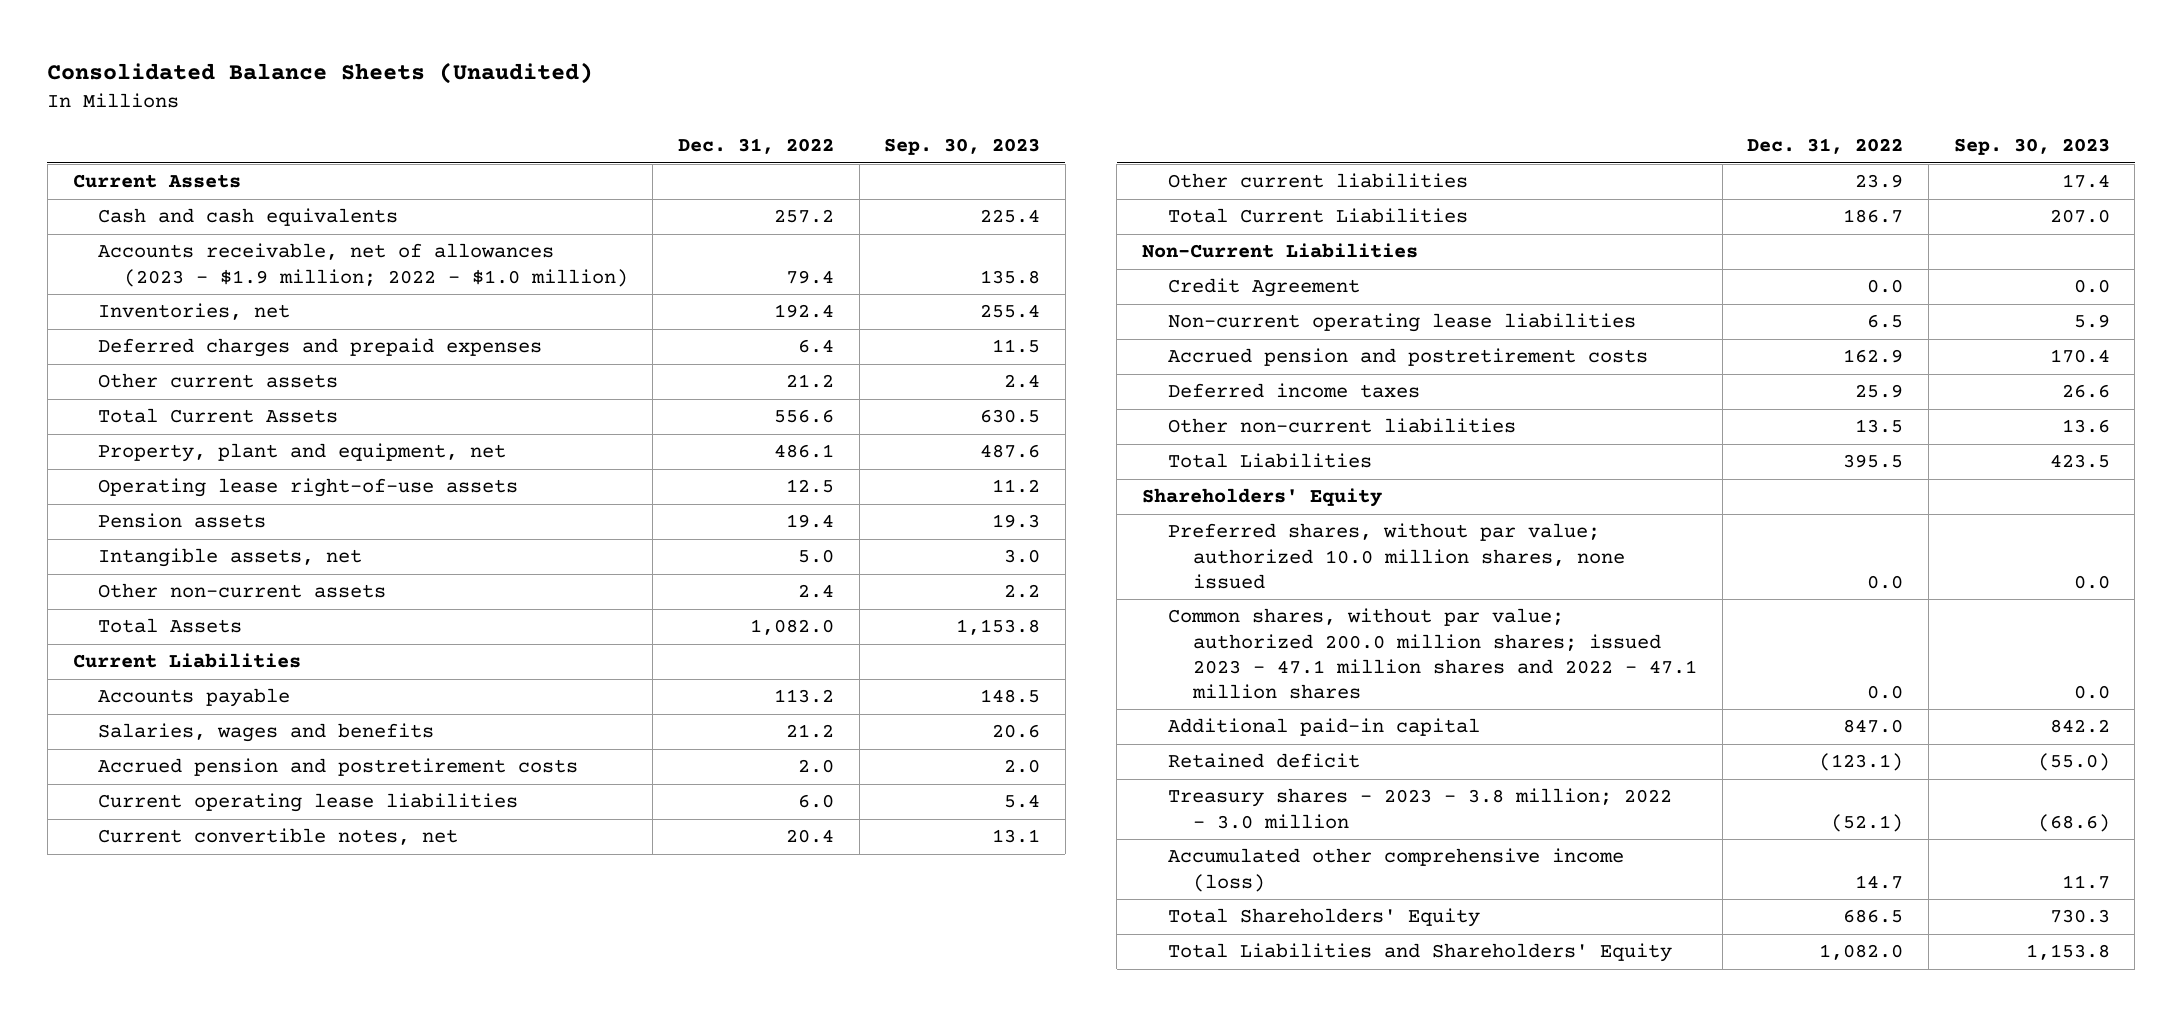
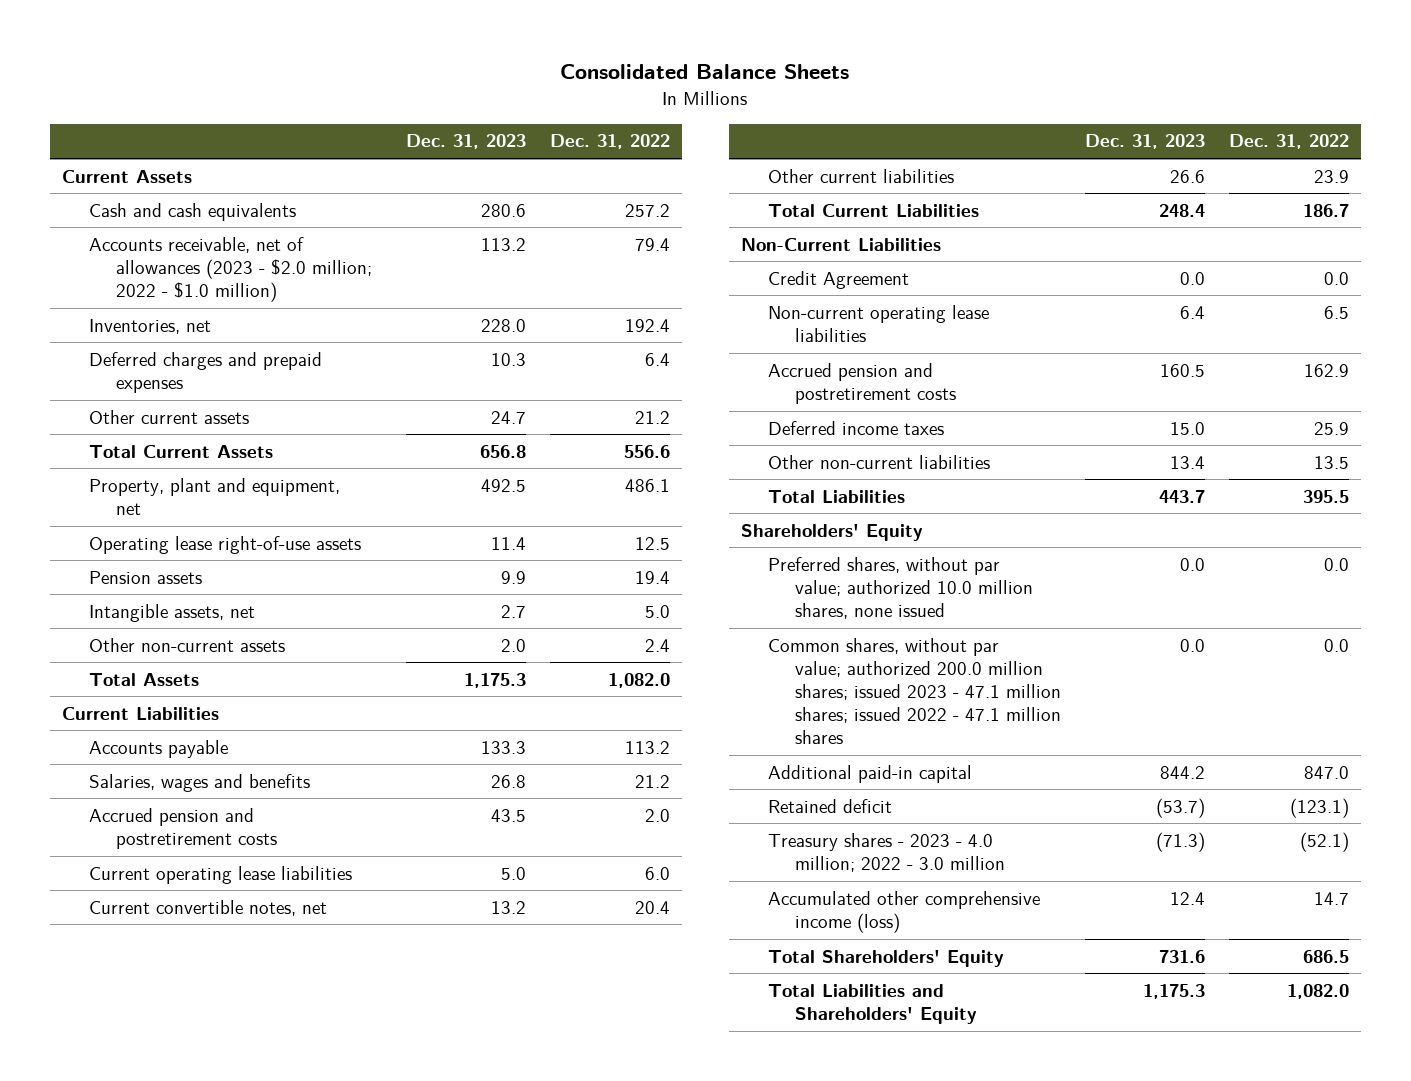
- Consolidated Balance Sheets (Unaudited)
+ Consolidated Balance Sheets
- | Dec. 31, 2022 | Sep. 30, 2023
+ | Dec. 31, 2023 | Dec. 31, 2022
- Accounts receivable, net of allowances (2023 - $1.9 million; 2022 - $1.0 million) | 79.4 | 135.8
+ Accounts receivable, net of allowances (2023 - $2.0 million; 2022 - $1.0 million) | 113.2 | 79.4
- Common shares, without par value; authorized 200.0 million shares; issued 2023 - 47.1 million shares and 2022 - 47.1 million shares | 0.0 | 0.0
+ Common shares, without par value; authorized 200.0 million shares; issued 2023 - 47.1 million shares; issued 2022 - 47.1 million shares | 0.0 | 0.0
- Treasury shares - 2023 - 3.8 million; 2022 - 3.0 million | (52.1) | (68.6)
+ Treasury shares - 2023 - 4.0 million; 2022 - 3.0 million | (71.3) | (52.1)

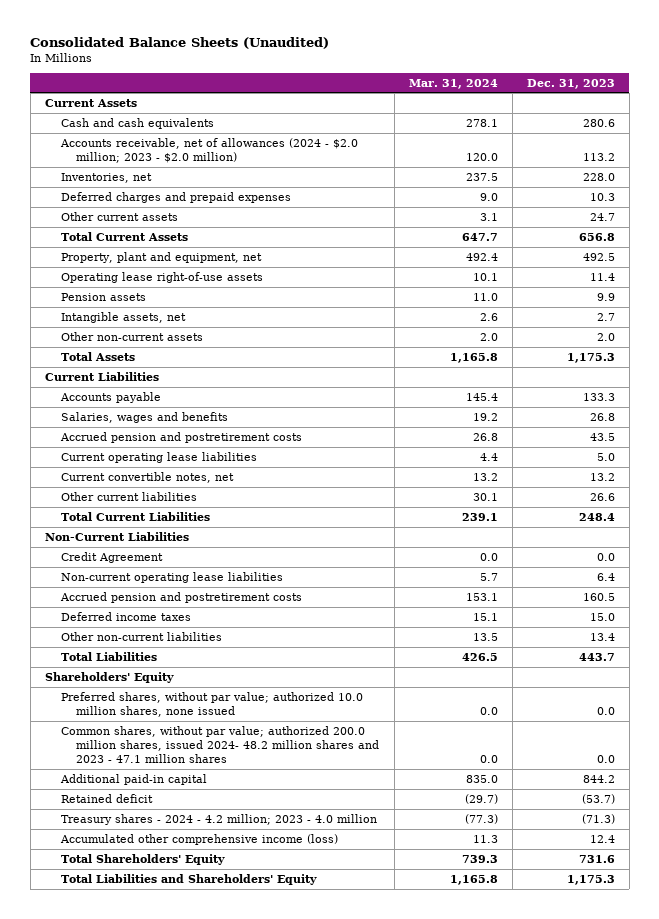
- Consolidated Balance Sheets
+ Consolidated Balance Sheets (Unaudited)
- | Dec. 31, 2023 | Dec. 31, 2022
+ | Mar. 31, 2024 | Dec. 31, 2023
- Accounts receivable, net of allowances (2023 - $2.0 million; 2022 - $1.0 million) | 113.2 | 79.4
+ Accounts receivable, net of allowances (2024 - $2.0 million; 2023 - $2.0 million) | 120.0 | 113.2
- Common shares, without par value; authorized 200.0 million shares; issued 2023 - 47.1 million shares; issued 2022 - 47.1 million shares | 0.0 | 0.0
+ Common shares, without par value; authorized 200.0 million shares, issued 2024- 48.2 million shares and 2023 - 47.1 million shares | 0.0 | 0.0
- Treasury shares - 2023 - 4.0 million; 2022 - 3.0 million | (71.3) | (52.1)
+ Treasury shares - 2024 - 4.2 million; 2023 - 4.0 million | (77.3) | (71.3)

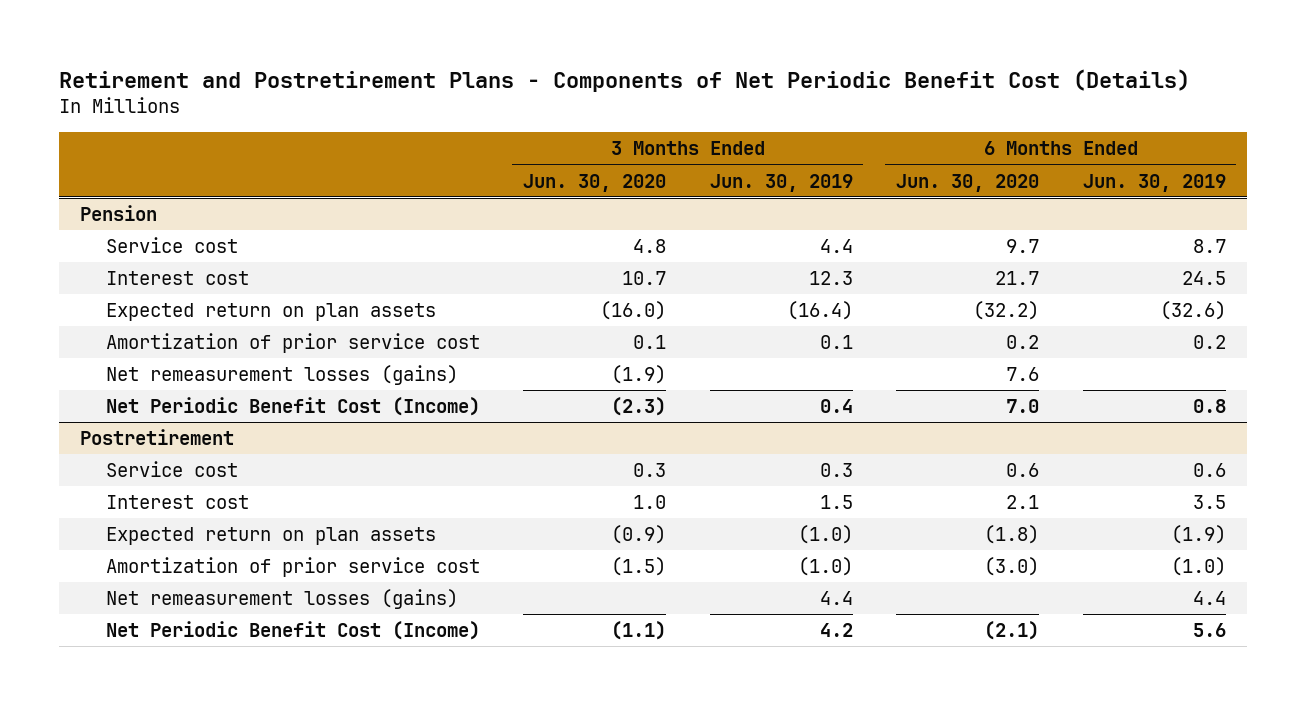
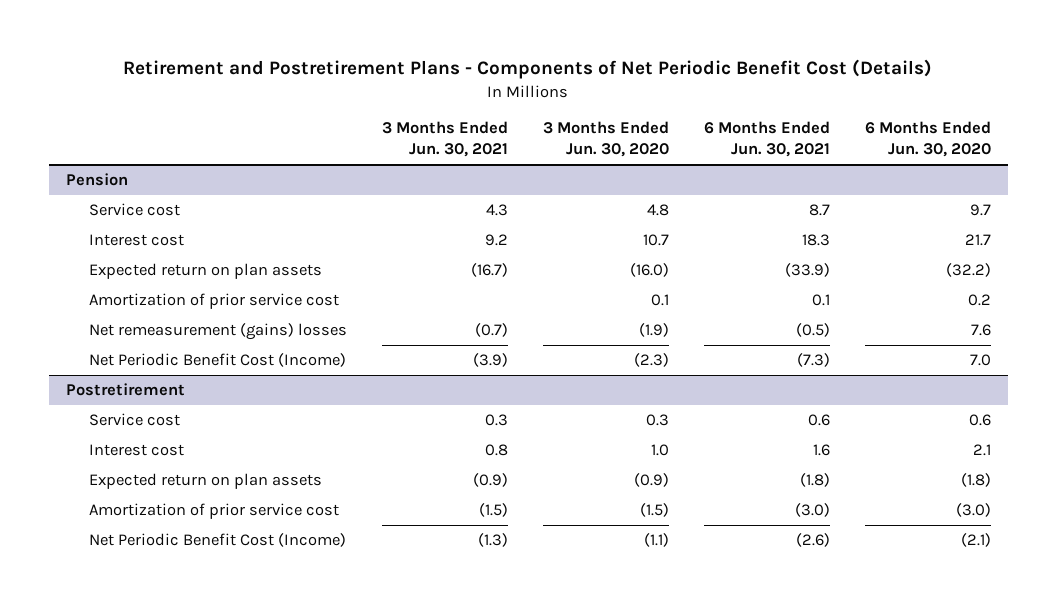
- | 3 Months Ended Jun. 30, 2020 | 3 Months Ended Jun. 30, 2019 | 6 Months Ended Jun. 30, 2020 | 6 Months Ended Jun. 30, 2019
+ | 3 Months Ended Jun. 30, 2021 | 3 Months Ended Jun. 30, 2020 | 6 Months Ended Jun. 30, 2021 | 6 Months Ended Jun. 30, 2020
@ Pension
- Net remeasurement losses (gains) | (1.9) | | 7.6 |
+ Net remeasurement (gains) losses | (0.7) | (1.9) | (0.5) | 7.6
@ Postretirement
- Net remeasurement losses (gains) | | 4.4 | | 4.4

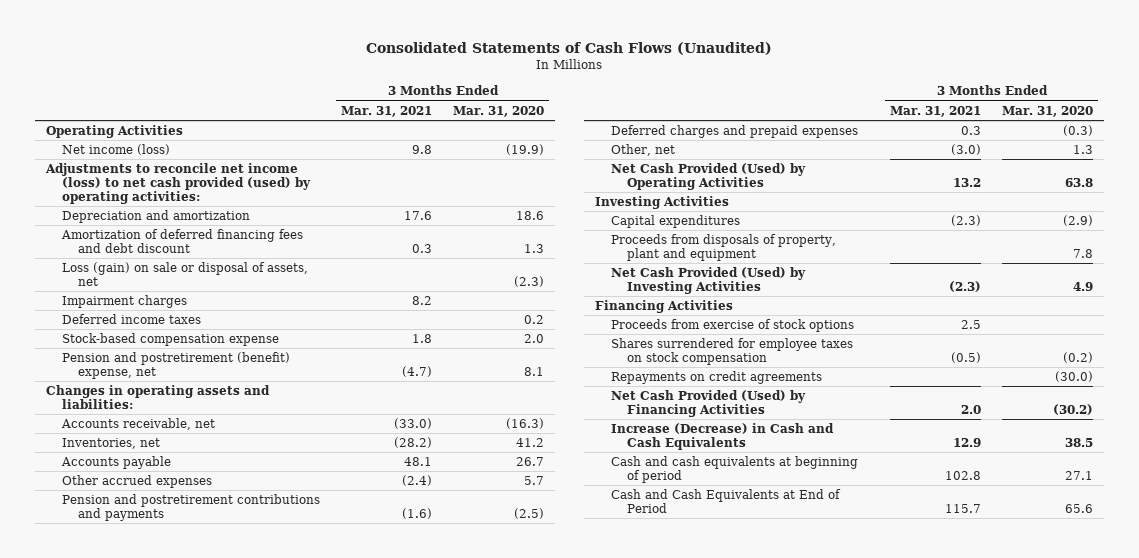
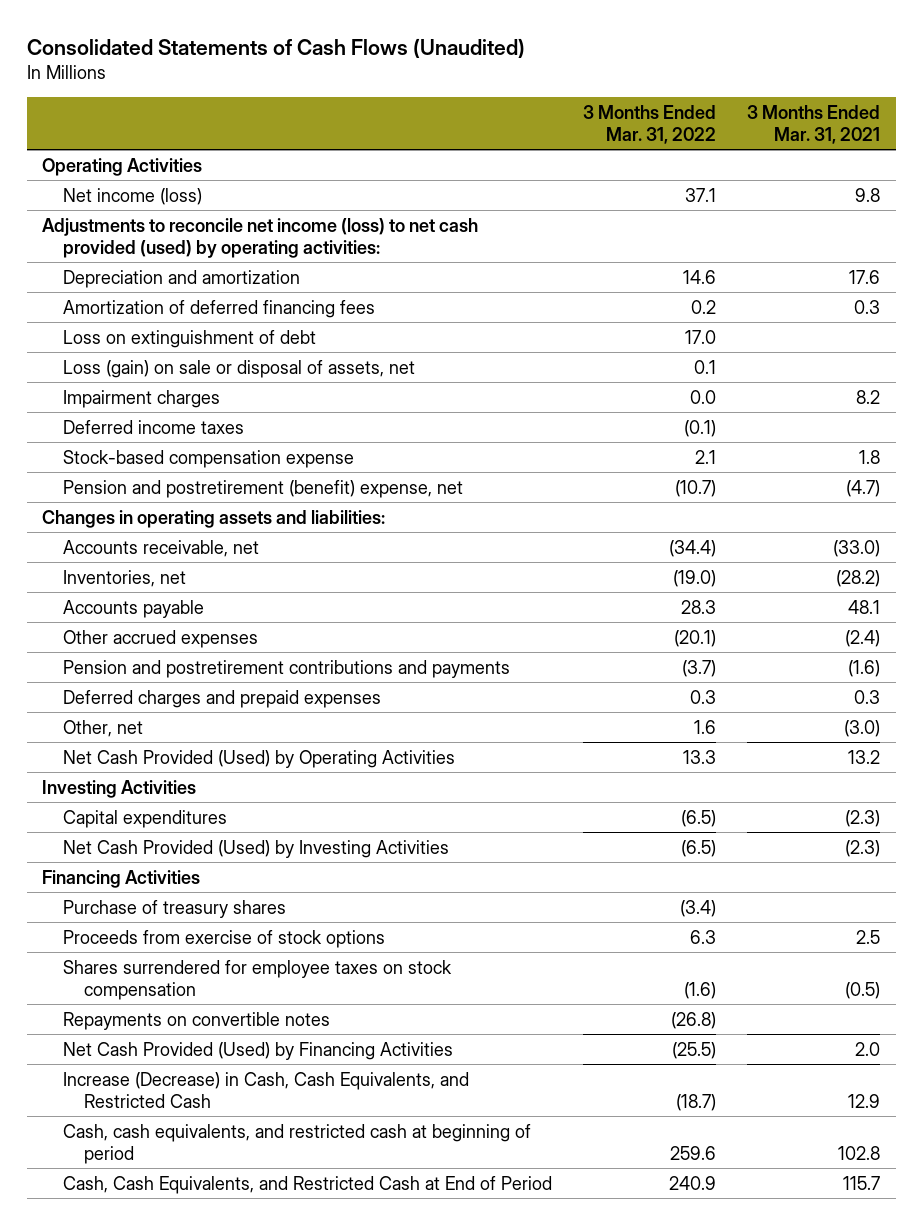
- | 3 Months Ended Mar. 31, 2021 | 3 Months Ended Mar. 31, 2020
+ | 3 Months Ended Mar. 31, 2022 | 3 Months Ended Mar. 31, 2021
- Amortization of deferred financing fees and debt discount | 0.3 | 1.3
+ Amortization of deferred financing fees | 0.2 | 0.3
+ Loss on extinguishment of debt | 17.0 |
- Proceeds from disposals of property, plant and equipment | | 7.8
+ Purchase of treasury shares | (3.4) |
- Repayments on credit agreements | | (30.0)
+ Repayments on convertible notes | (26.8) |
- Increase (Decrease) in Cash and Cash Equivalents | 12.9 | 38.5
- Cash and cash equivalents at beginning of period | 102.8 | 27.1
- Cash and Cash Equivalents at End of Period | 115.7 | 65.6
+ Increase (Decrease) in Cash, Cash Equivalents, and Restricted Cash | (18.7) | 12.9
+ Cash, cash equivalents, and restricted cash at beginning of period | 259.6 | 102.8
+ Cash, Cash Equivalents, and Restricted Cash at End of Period | 240.9 | 115.7

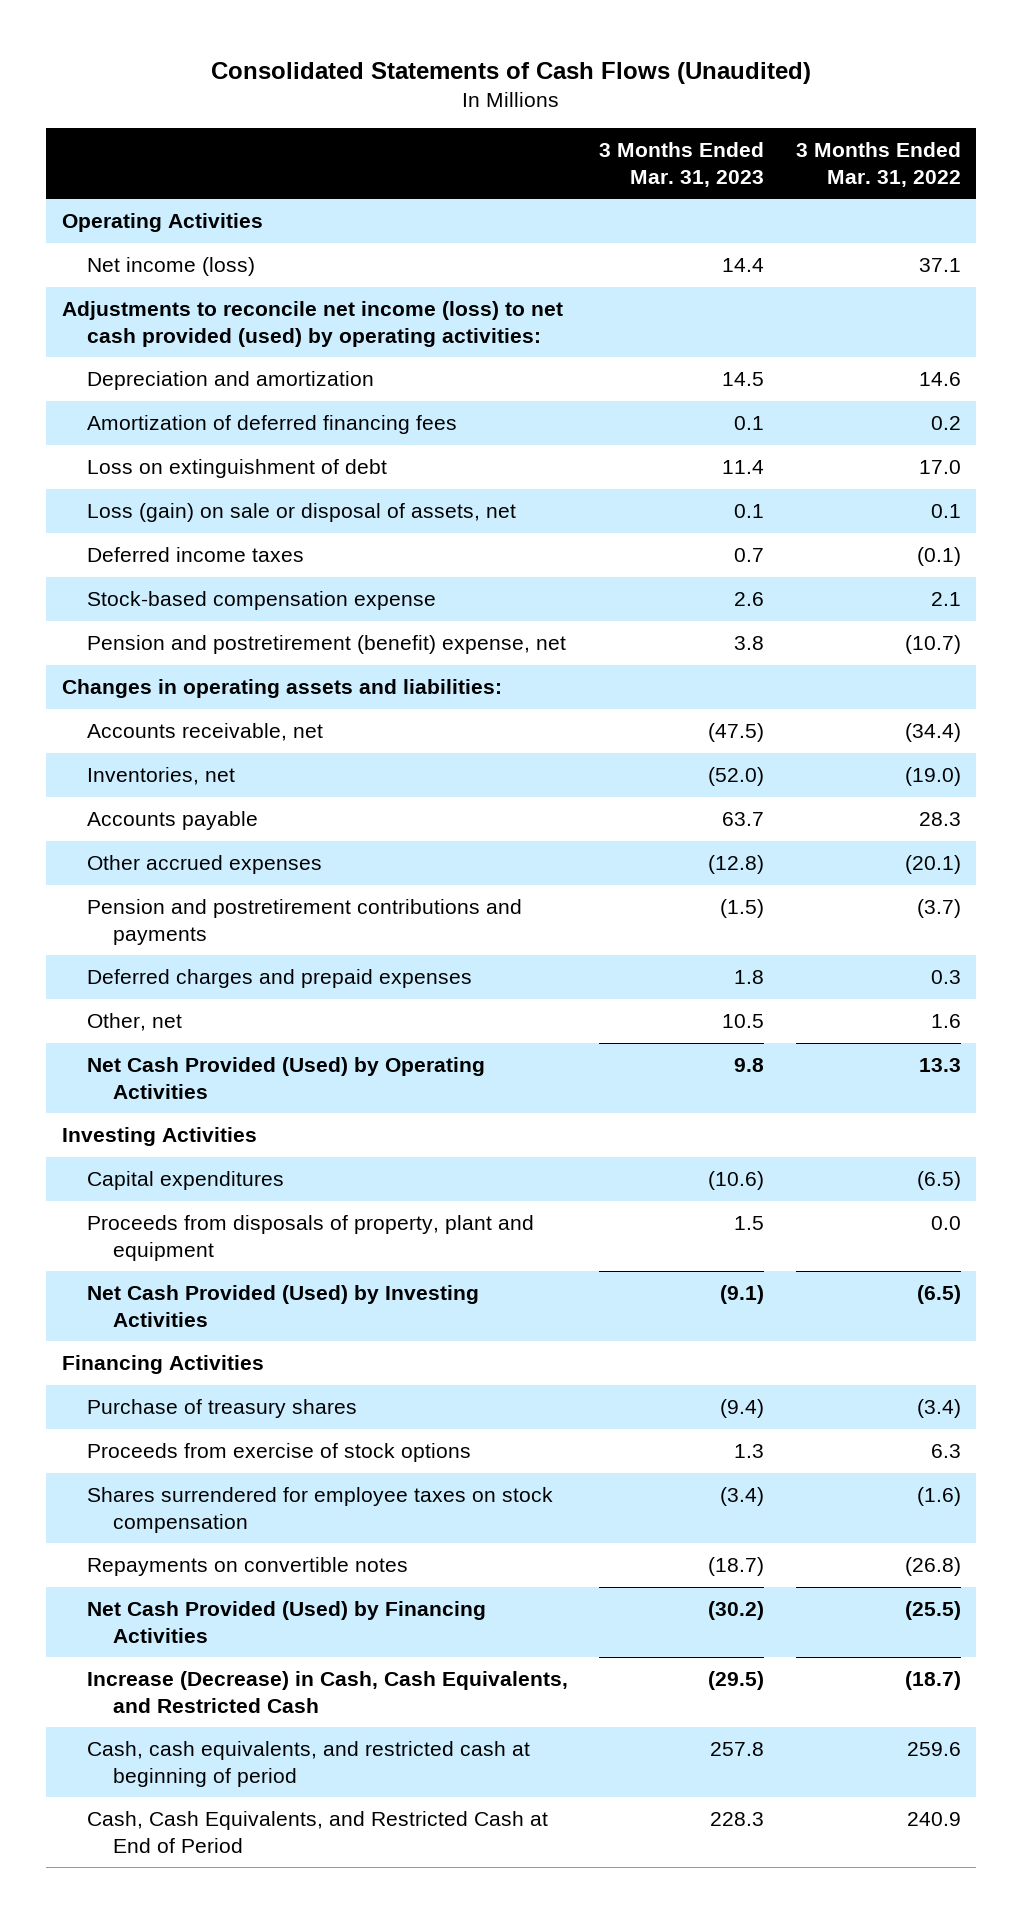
- | 3 Months Ended Mar. 31, 2022 | 3 Months Ended Mar. 31, 2021
+ | 3 Months Ended Mar. 31, 2023 | 3 Months Ended Mar. 31, 2022
- Impairment charges | 0.0 | 8.2
+ Proceeds from disposals of property, plant and equipment | 1.5 | 0.0

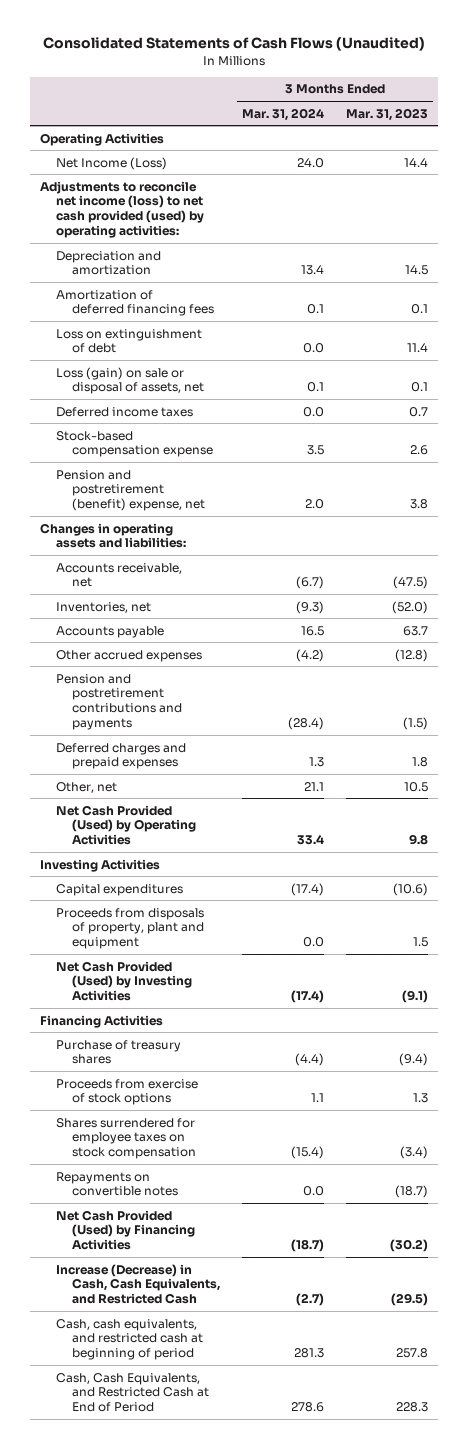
- | 3 Months Ended Mar. 31, 2023 | 3 Months Ended Mar. 31, 2022
+ | 3 Months Ended Mar. 31, 2024 | 3 Months Ended Mar. 31, 2023
- Net income (loss) | 14.4 | 37.1
+ Net Income (Loss) | 24.0 | 14.4

